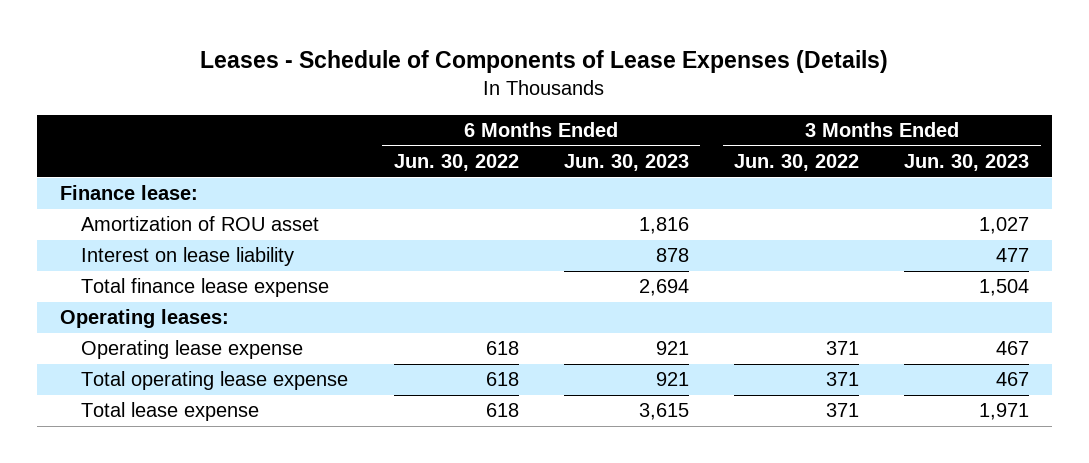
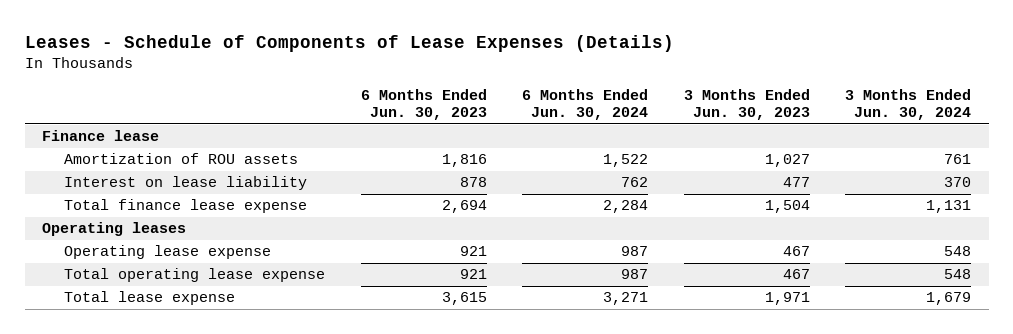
- | 6 Months Ended Jun. 30, 2022 | 6 Months Ended Jun. 30, 2023 | 3 Months Ended Jun. 30, 2022 | 3 Months Ended Jun. 30, 2023
+ | 6 Months Ended Jun. 30, 2023 | 6 Months Ended Jun. 30, 2024 | 3 Months Ended Jun. 30, 2023 | 3 Months Ended Jun. 30, 2024
- Finance lease:
- Amortization of ROU asset | | 1,816 | | 1,027
+ Finance lease
+ Amortization of ROU assets | 1,816 | 1,522 | 1,027 | 761
- Operating leases:
+ Operating leases

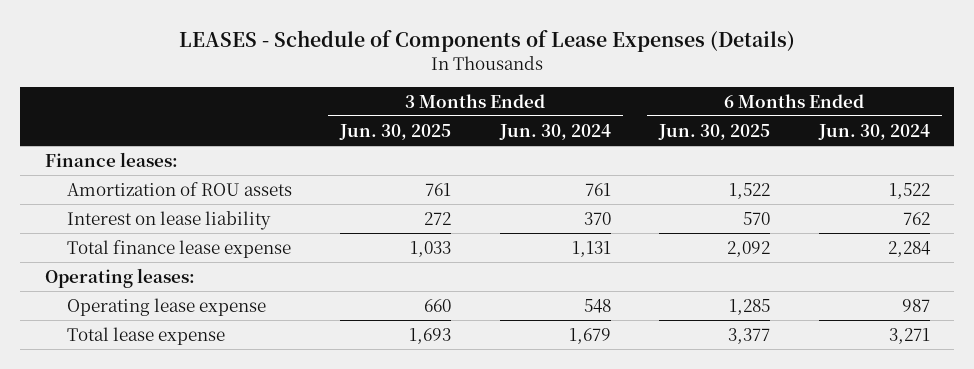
- Leases - Schedule of Components of Lease Expenses (Details)
+ LEASES - Schedule of Components of Lease Expenses (Details)
- | 6 Months Ended Jun. 30, 2023 | 6 Months Ended Jun. 30, 2024 | 3 Months Ended Jun. 30, 2023 | 3 Months Ended Jun. 30, 2024
+ | 3 Months Ended Jun. 30, 2025 | 3 Months Ended Jun. 30, 2024 | 6 Months Ended Jun. 30, 2025 | 6 Months Ended Jun. 30, 2024
- Finance lease
+ Finance leases:
- Operating leases
+ Operating leases:
- Total operating lease expense | 921 | 987 | 467 | 548

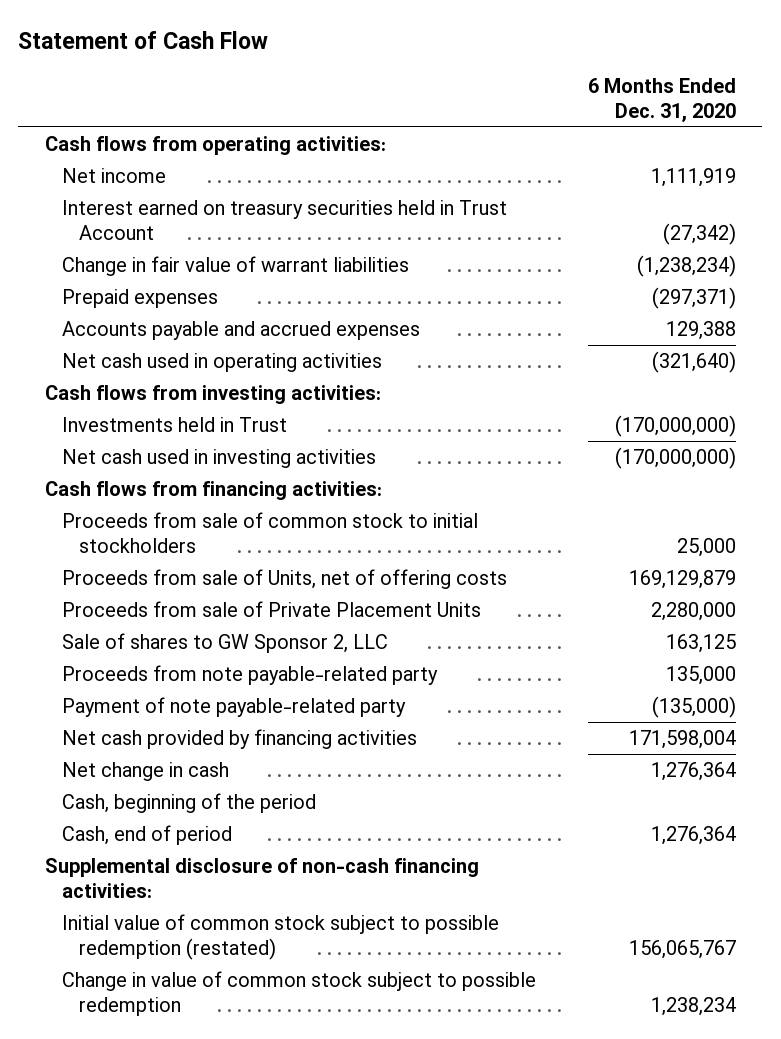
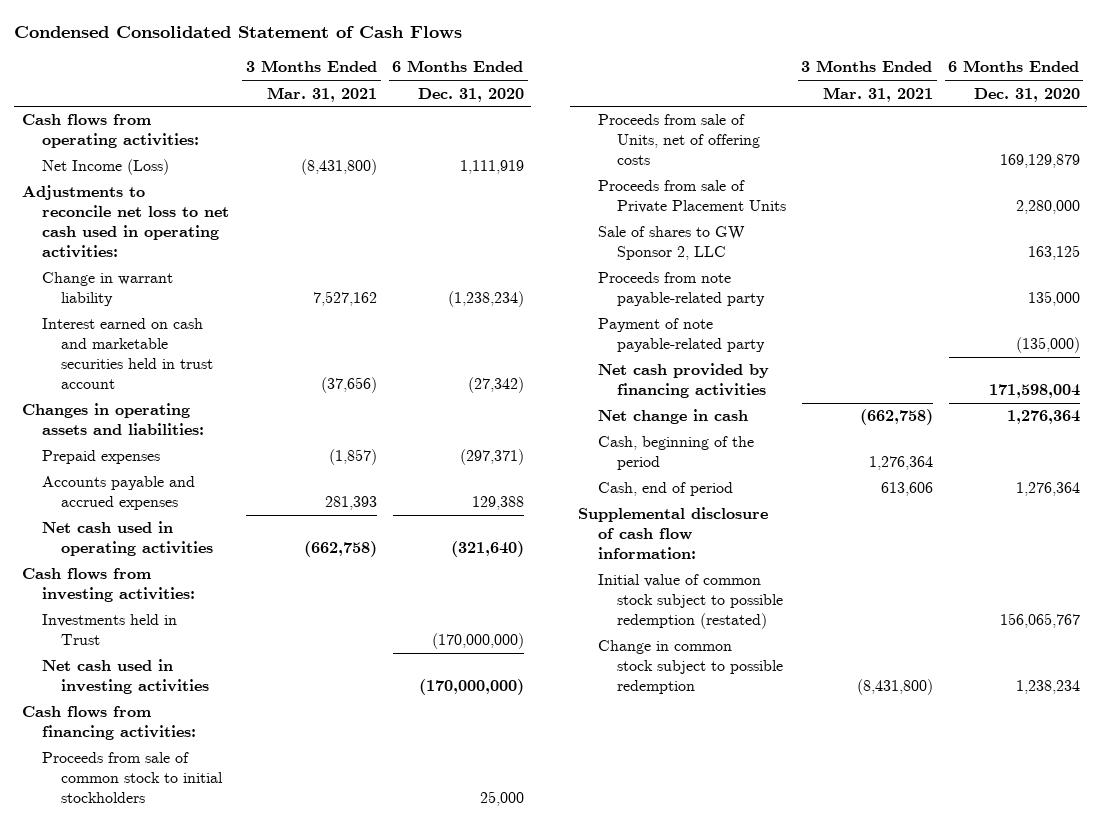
- Statement of Cash Flow
+ Condensed Consolidated Statement of Cash Flows
- | 6 Months Ended Dec. 31, 2020
+ | 3 Months Ended Mar. 31, 2021 | 6 Months Ended Dec. 31, 2020
- Net income | 1,111,919
- Interest earned on treasury securities held in Trust Account | (27,342)
- Change in fair value of warrant liabilities | (1,238,234)
+ Net Income (Loss) | (8,431,800) | 1,111,919
+ Adjustments to reconcile net loss to net cash used in operating activities:
+ Change in warrant liability | 7,527,162 | (1,238,234)
+ Interest earned on cash and marketable securities held in trust account | (37,656) | (27,342)
+ Changes in operating assets and liabilities:
- Supplemental disclosure of non-cash financing activities:
+ Supplemental disclosure of cash flow information:
- Change in value of common stock subject to possible redemption | 1,238,234
+ Change in common stock subject to possible redemption | (8,431,800) | 1,238,234

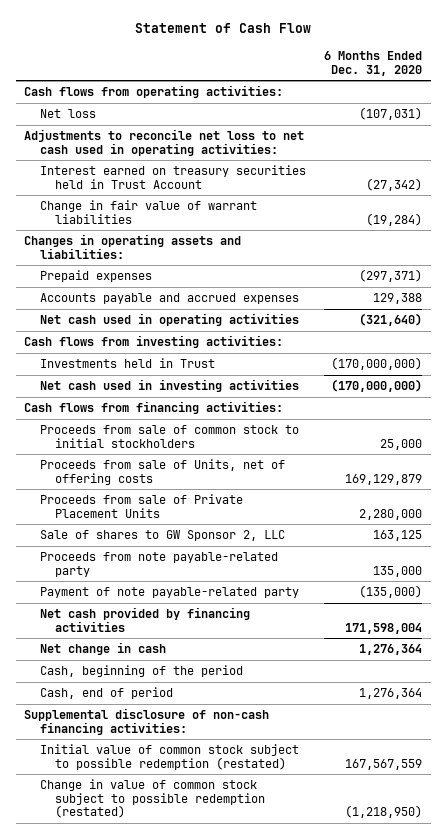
- Condensed Consolidated Statement of Cash Flows
+ Statement of Cash Flow
- | 3 Months Ended Mar. 31, 2021 | 6 Months Ended Dec. 31, 2020
+ | 6 Months Ended Dec. 31, 2020
- Net Income (Loss) | (8,431,800) | 1,111,919
+ Net loss | (107,031)
- Change in warrant liability | 7,527,162 | (1,238,234)
- Interest earned on cash and marketable securities held in trust account | (37,656) | (27,342)
+ Interest earned on treasury securities held in Trust Account | (27,342)
+ Change in fair value of warrant liabilities | (19,284)
- Supplemental disclosure of cash flow information:
- Initial value of common stock subject to possible redemption (restated) | | 156,065,767
- Change in common stock subject to possible redemption | (8,431,800) | 1,238,234
+ Supplemental disclosure of non-cash financing activities:
+ Initial value of common stock subject to possible redemption (restated) | 167,567,559
+ Change in value of common stock subject to possible redemption (restated) | (1,218,950)

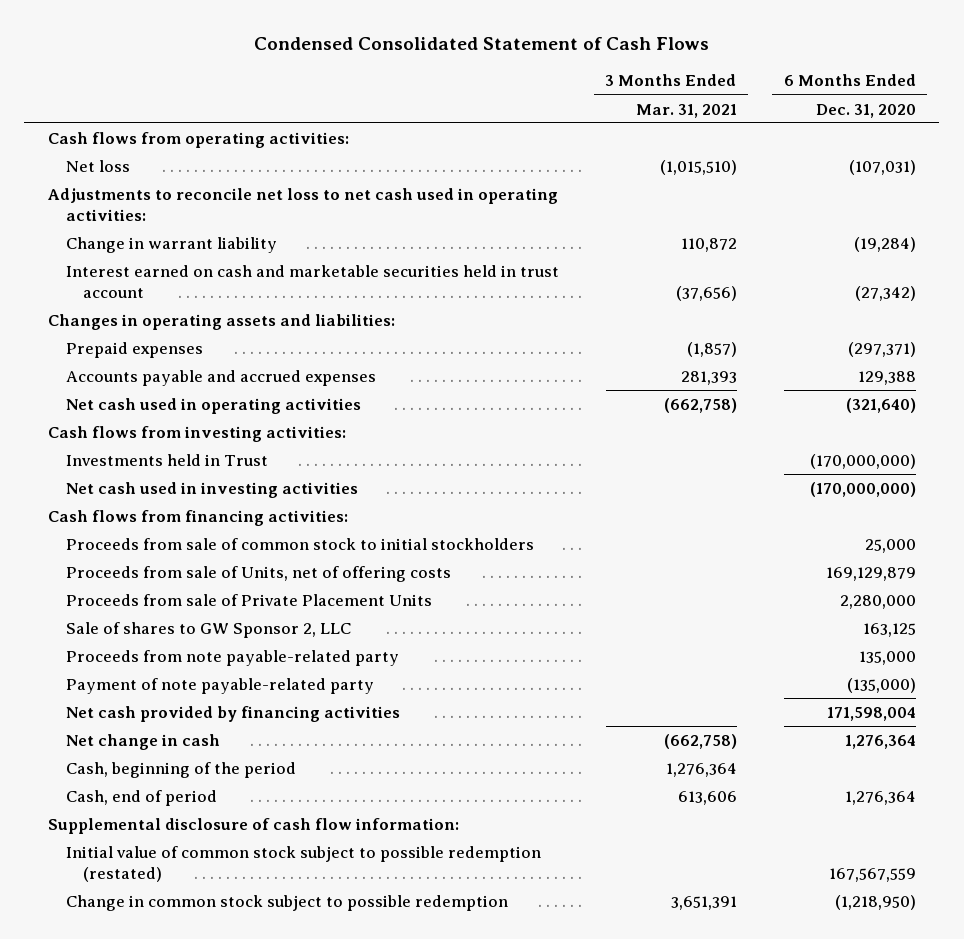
- Statement of Cash Flow
+ Condensed Consolidated Statement of Cash Flows
- | 6 Months Ended Dec. 31, 2020
+ | 3 Months Ended Mar. 31, 2021 | 6 Months Ended Dec. 31, 2020
- Interest earned on treasury securities held in Trust Account | (27,342)
- Change in fair value of warrant liabilities | (19,284)
+ Change in warrant liability | 110,872 | (19,284)
+ Interest earned on cash and marketable securities held in trust account | (37,656) | (27,342)
- Supplemental disclosure of non-cash financing activities:
+ Supplemental disclosure of cash flow information:
- Change in value of common stock subject to possible redemption (restated) | (1,218,950)
+ Change in common stock subject to possible redemption | 3,651,391 | (1,218,950)

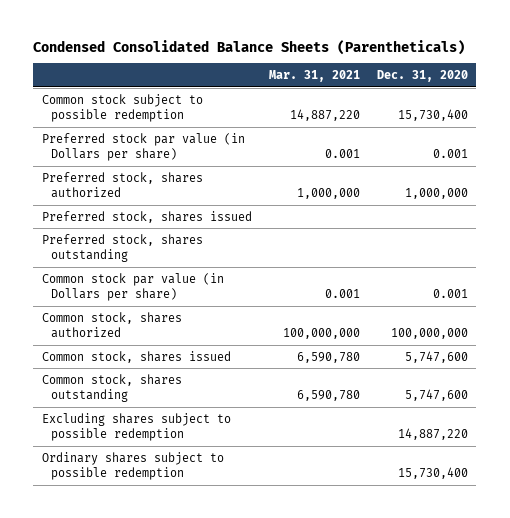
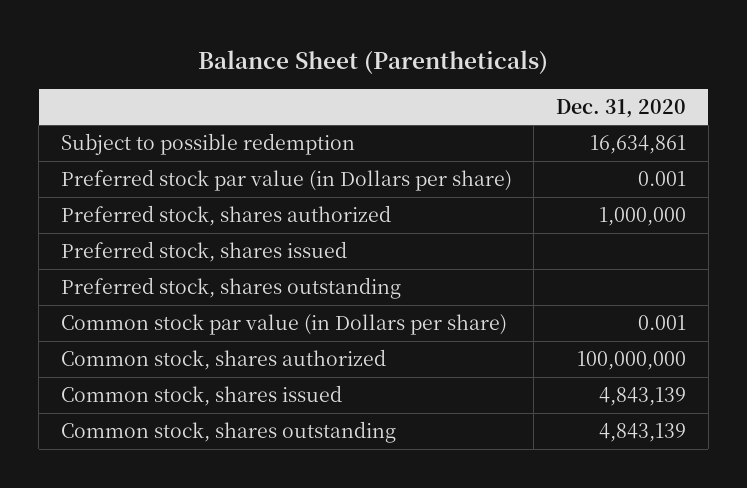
- Condensed Consolidated Balance Sheets (Parentheticals)
+ Balance Sheet (Parentheticals)
- | Mar. 31, 2021 | Dec. 31, 2020
+ | Dec. 31, 2020
- Common stock subject to possible redemption | 14,887,220 | 15,730,400
+ Subject to possible redemption | 16,634,861
- Common stock, shares issued | 6,590,780 | 5,747,600
- Common stock, shares outstanding | 6,590,780 | 5,747,600
- Excluding shares subject to possible redemption | | 14,887,220
- Ordinary shares subject to possible redemption | | 15,730,400
+ Common stock, shares issued | 4,843,139
+ Common stock, shares outstanding | 4,843,139

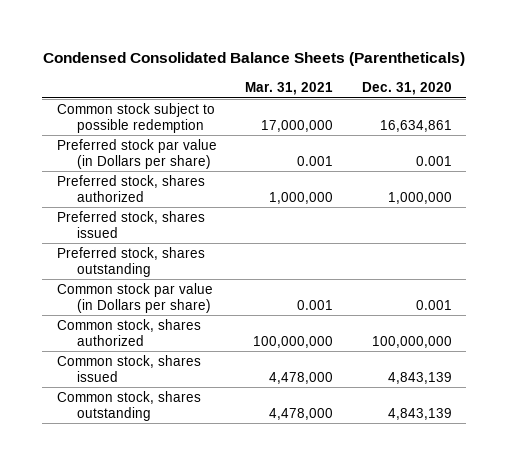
- Balance Sheet (Parentheticals)
+ Condensed Consolidated Balance Sheets (Parentheticals)
- | Dec. 31, 2020
+ | Mar. 31, 2021 | Dec. 31, 2020
- Subject to possible redemption | 16,634,861
+ Common stock subject to possible redemption | 17,000,000 | 16,634,861

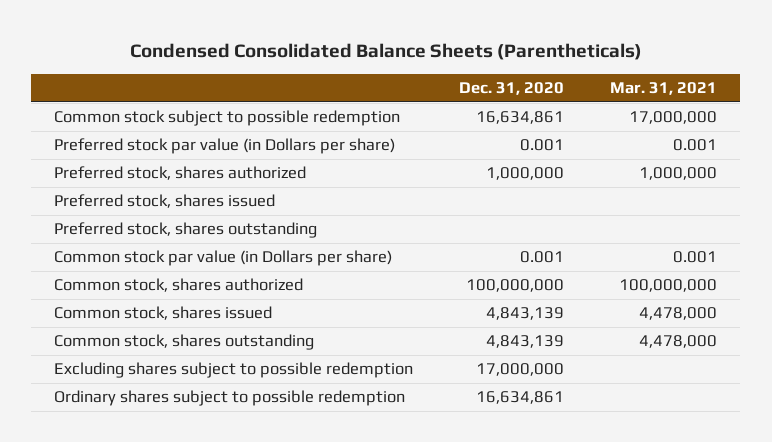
- | Mar. 31, 2021 | Dec. 31, 2020
+ | Dec. 31, 2020 | Mar. 31, 2021
+ Excluding shares subject to possible redemption | 17,000,000 |
+ Ordinary shares subject to possible redemption | 16,634,861 |

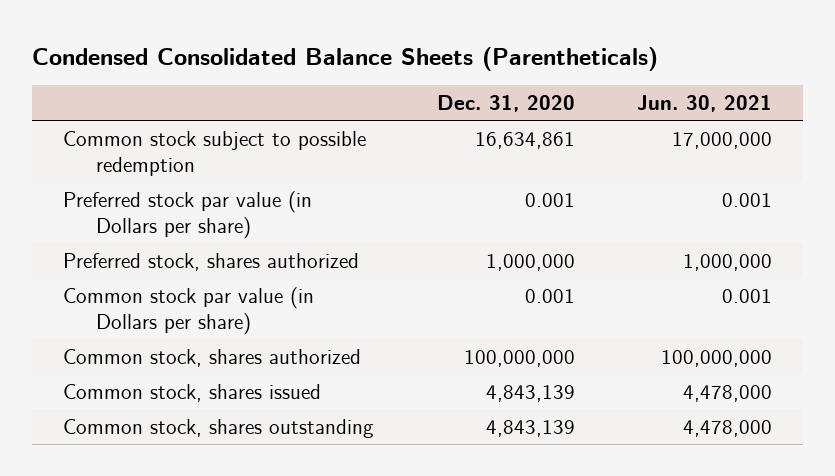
- | Dec. 31, 2020 | Mar. 31, 2021
+ | Dec. 31, 2020 | Jun. 30, 2021
- Preferred stock, shares issued
- Preferred stock, shares outstanding
- Excluding shares subject to possible redemption | 17,000,000 |
- Ordinary shares subject to possible redemption | 16,634,861 |

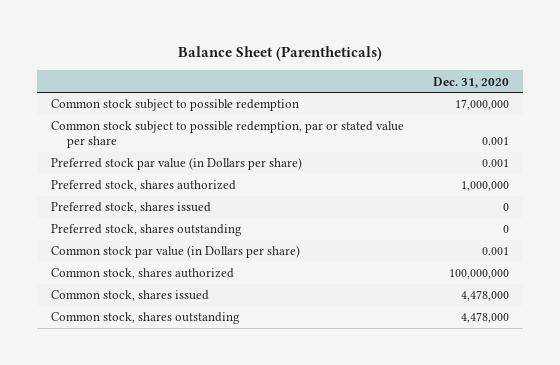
- Condensed Consolidated Balance Sheets (Parentheticals)
+ Balance Sheet (Parentheticals)
- | Dec. 31, 2020 | Jun. 30, 2021
+ | Dec. 31, 2020
- Common stock subject to possible redemption | 16,634,861 | 17,000,000
+ Common stock subject to possible redemption | 17,000,000
+ Common stock subject to possible redemption, par or stated value per share | 0.001
+ Preferred stock, shares issued | 0
+ Preferred stock, shares outstanding | 0
- Common stock, shares issued | 4,843,139 | 4,478,000
- Common stock, shares outstanding | 4,843,139 | 4,478,000
+ Common stock, shares issued | 4,478,000
+ Common stock, shares outstanding | 4,478,000

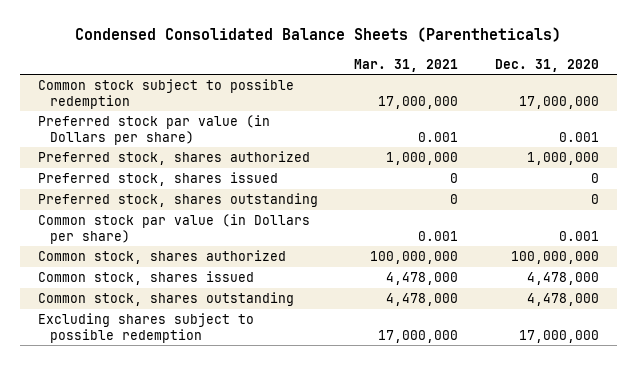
- Balance Sheet (Parentheticals)
+ Condensed Consolidated Balance Sheets (Parentheticals)
- | Dec. 31, 2020
+ | Mar. 31, 2021 | Dec. 31, 2020
- Common stock subject to possible redemption, par or stated value per share | 0.001
+ Excluding shares subject to possible redemption | 17,000,000 | 17,000,000

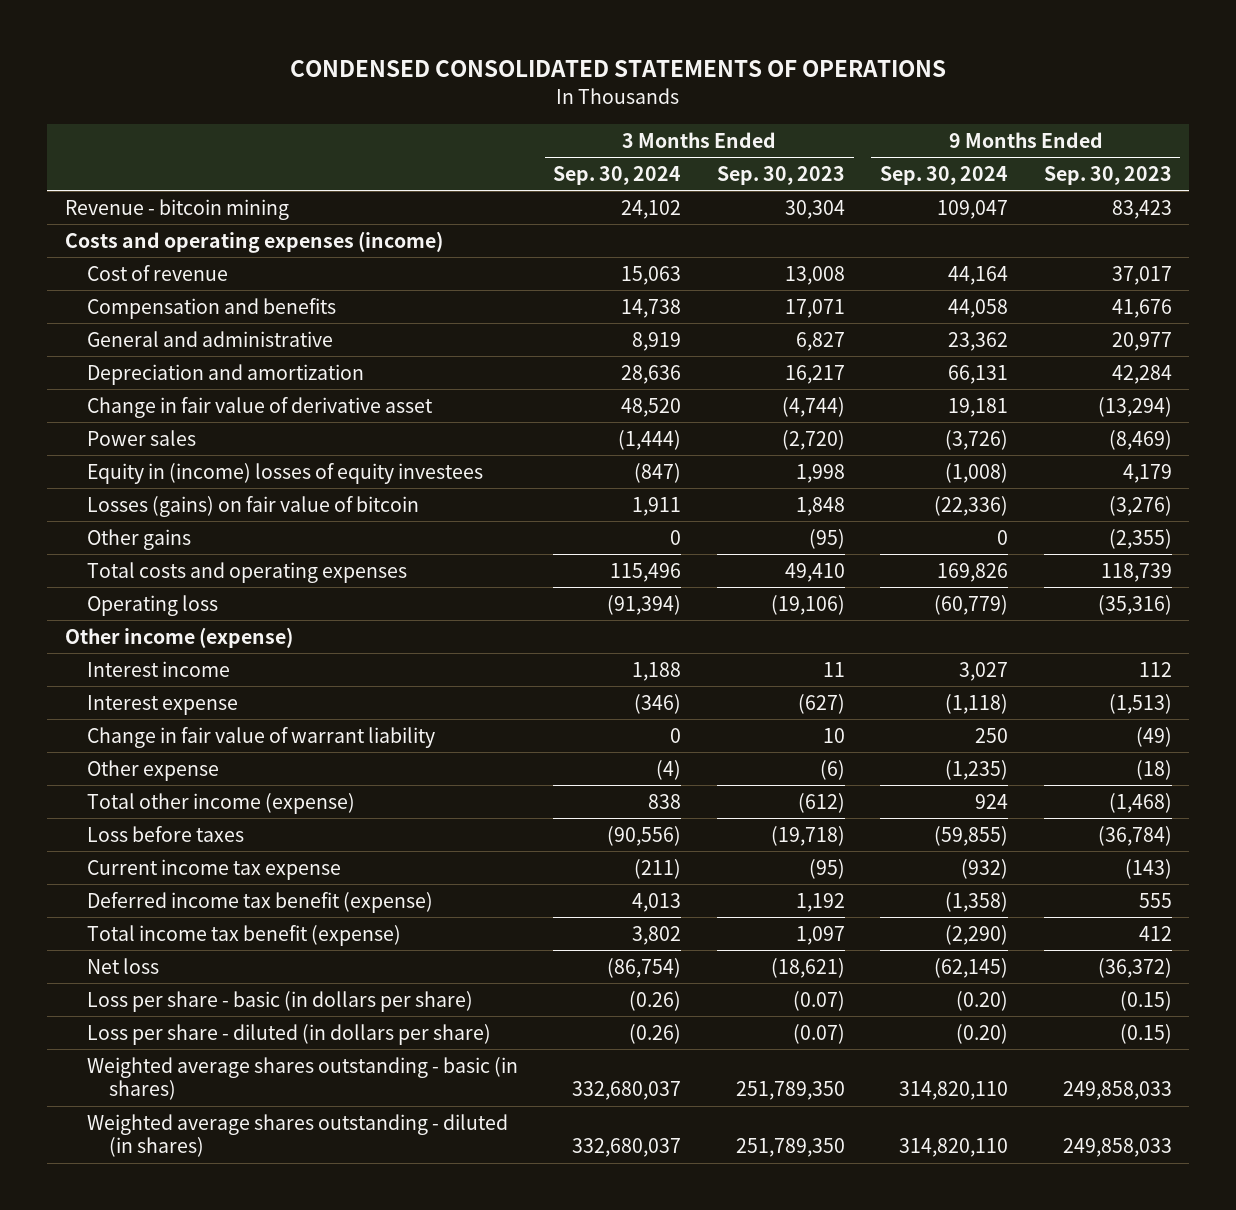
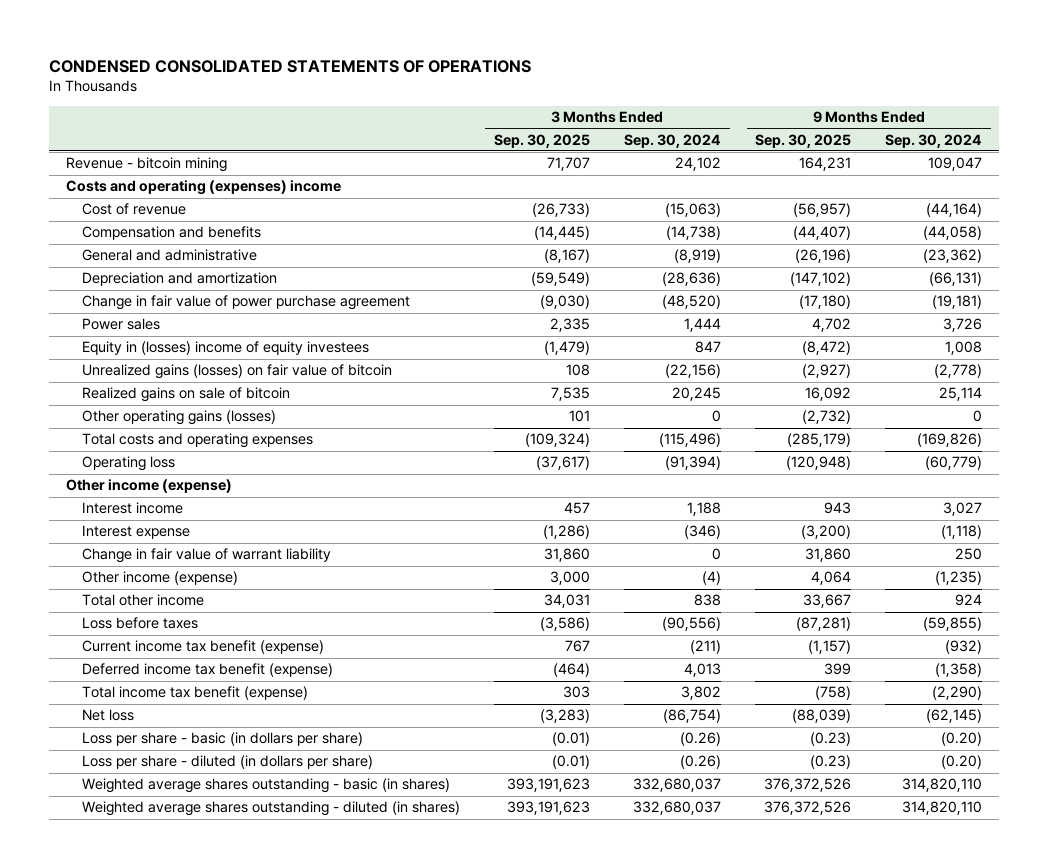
- | 3 Months Ended Sep. 30, 2024 | 3 Months Ended Sep. 30, 2023 | 9 Months Ended Sep. 30, 2024 | 9 Months Ended Sep. 30, 2023
+ | 3 Months Ended Sep. 30, 2025 | 3 Months Ended Sep. 30, 2024 | 9 Months Ended Sep. 30, 2025 | 9 Months Ended Sep. 30, 2024
- Costs and operating expenses (income)
- Cost of revenue | 15,063 | 13,008 | 44,164 | 37,017
- Compensation and benefits | 14,738 | 17,071 | 44,058 | 41,676
- General and administrative | 8,919 | 6,827 | 23,362 | 20,977
- Depreciation and amortization | 28,636 | 16,217 | 66,131 | 42,284
- Change in fair value of derivative asset | 48,520 | (4,744) | 19,181 | (13,294)
- Power sales | (1,444) | (2,720) | (3,726) | (8,469)
- Equity in (income) losses of equity investees | (847) | 1,998 | (1,008) | 4,179
- Losses (gains) on fair value of bitcoin | 1,911 | 1,848 | (22,336) | (3,276)
- Other gains | 0 | (95) | 0 | (2,355)
- Total costs and operating expenses | 115,496 | 49,410 | 169,826 | 118,739
+ Costs and operating (expenses) income
+ Cost of revenue | (26,733) | (15,063) | (56,957) | (44,164)
+ Compensation and benefits | (14,445) | (14,738) | (44,407) | (44,058)
+ General and administrative | (8,167) | (8,919) | (26,196) | (23,362)
+ Depreciation and amortization | (59,549) | (28,636) | (147,102) | (66,131)
+ Change in fair value of power purchase agreement | (9,030) | (48,520) | (17,180) | (19,181)
+ Power sales | 2,335 | 1,444 | 4,702 | 3,726
+ Equity in (losses) income of equity investees | (1,479) | 847 | (8,472) | 1,008
+ Unrealized gains (losses) on fair value of bitcoin | 108 | (22,156) | (2,927) | (2,778)
+ Realized gains on sale of bitcoin | 7,535 | 20,245 | 16,092 | 25,114
+ Other operating gains (losses) | 101 | 0 | (2,732) | 0
+ Total costs and operating expenses | (109,324) | (115,496) | (285,179) | (169,826)
- Other expense | (4) | (6) | (1,235) | (18)
- Total other income (expense) | 838 | (612) | 924 | (1,468)
+ Other income (expense) | 3,000 | (4) | 4,064 | (1,235)
+ Total other income | 34,031 | 838 | 33,667 | 924
- Current income tax expense | (211) | (95) | (932) | (143)
+ Current income tax benefit (expense) | 767 | (211) | (1,157) | (932)

